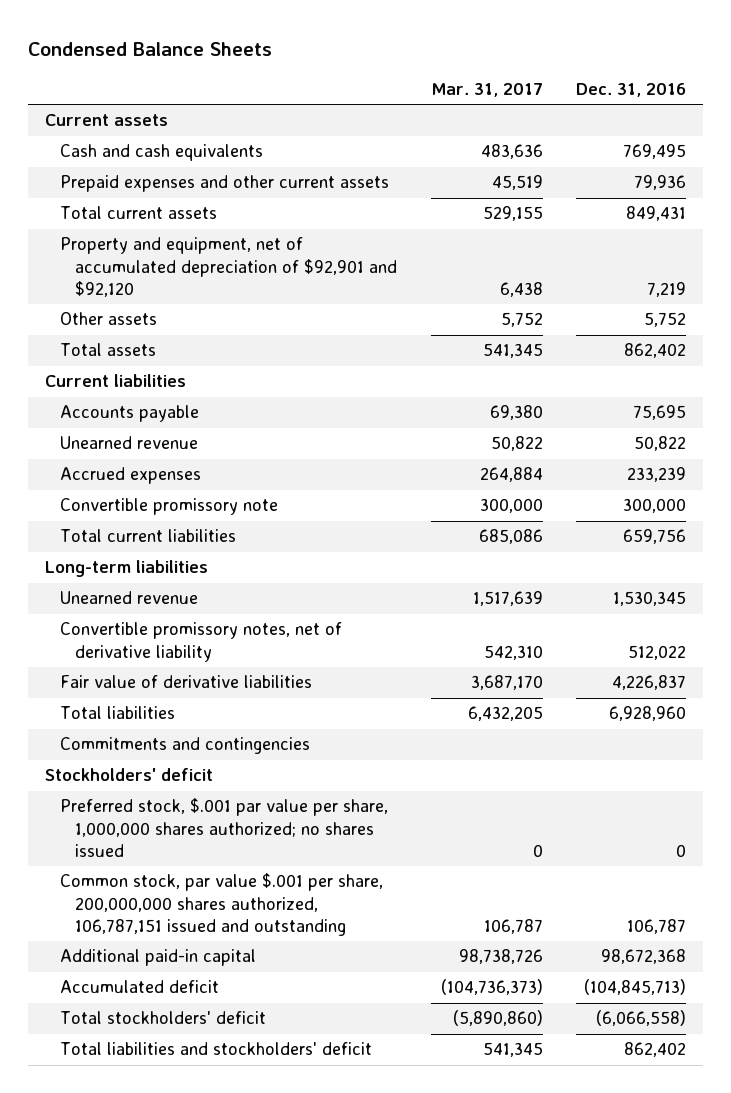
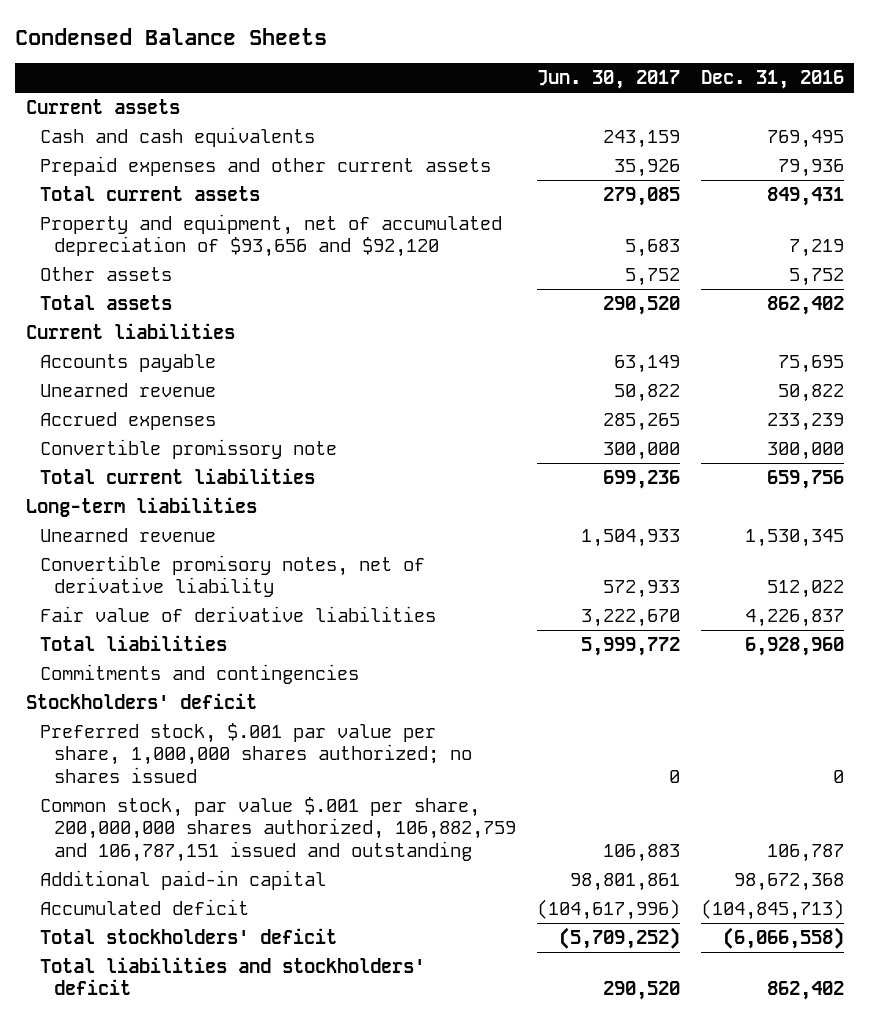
- | Mar. 31, 2017 | Dec. 31, 2016
+ | Jun. 30, 2017 | Dec. 31, 2016
- Property and equipment, net of accumulated depreciation of $92,901 and $92,120 | 6,438 | 7,219
+ Property and equipment, net of accumulated depreciation of $93,656 and $92,120 | 5,683 | 7,219
- Convertible promissory notes, net of derivative liability | 542,310 | 512,022
+ Convertible promisory notes, net of derivative liability | 572,933 | 512,022
- Common stock, par value $.001 per share, 200,000,000 shares authorized, 106,787,151 issued and outstanding | 106,787 | 106,787
+ Common stock, par value $.001 per share, 200,000,000 shares authorized, 106,882,759 and 106,787,151 issued and outstanding | 106,883 | 106,787

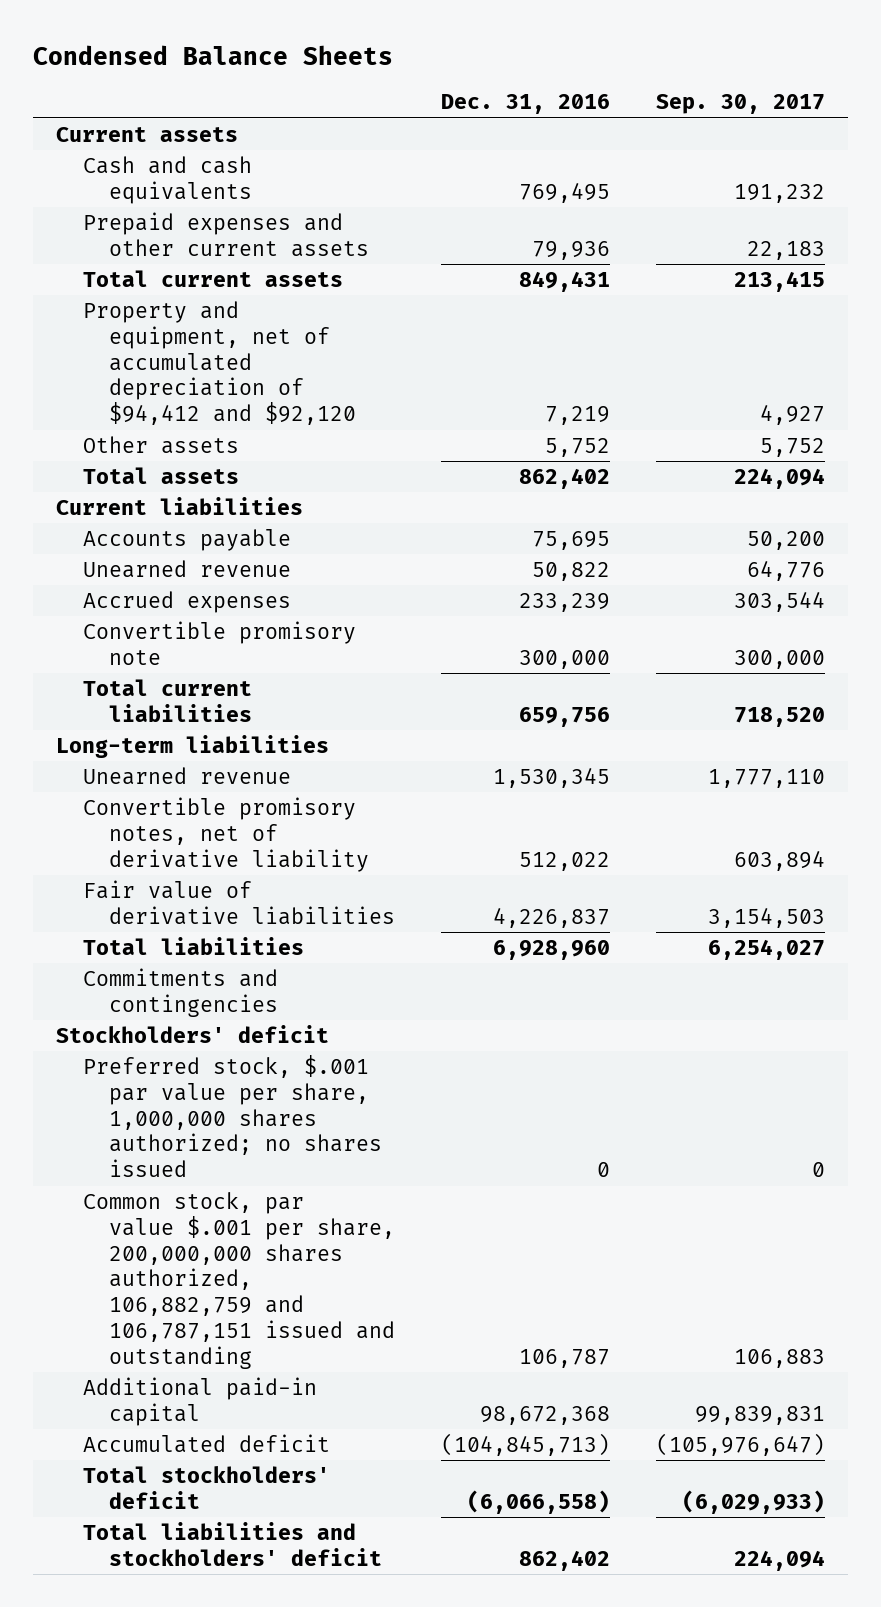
- | Jun. 30, 2017 | Dec. 31, 2016
+ | Dec. 31, 2016 | Sep. 30, 2017
- Property and equipment, net of accumulated depreciation of $93,656 and $92,120 | 5,683 | 7,219
+ Property and equipment, net of accumulated depreciation of $94,412 and $92,120 | 7,219 | 4,927
- Convertible promissory note | 300,000 | 300,000
+ Convertible promisory note | 300,000 | 300,000

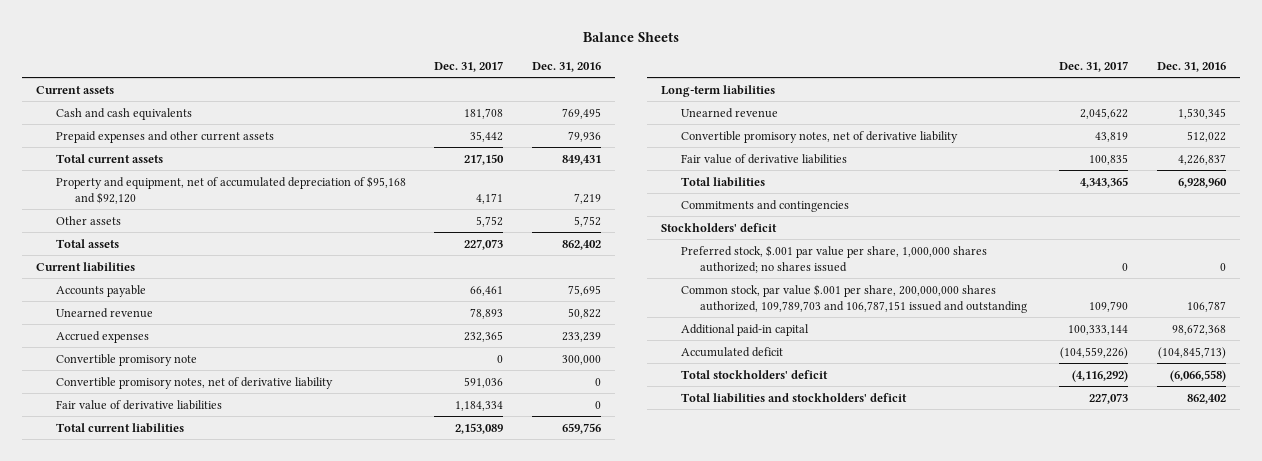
- Condensed Balance Sheets
+ Balance Sheets
- | Dec. 31, 2016 | Sep. 30, 2017
+ | Dec. 31, 2017 | Dec. 31, 2016
- Property and equipment, net of accumulated depreciation of $94,412 and $92,120 | 7,219 | 4,927
+ Property and equipment, net of accumulated depreciation of $95,168 and $92,120 | 4,171 | 7,219
+ Convertible promisory notes, net of derivative liability | 591,036 | 0
+ Fair value of derivative liabilities | 1,184,334 | 0
- Common stock, par value $.001 per share, 200,000,000 shares authorized, 106,882,759 and 106,787,151 issued and outstanding | 106,787 | 106,883
+ Common stock, par value $.001 per share, 200,000,000 shares authorized, 109,789,703 and 106,787,151 issued and outstanding | 109,790 | 106,787

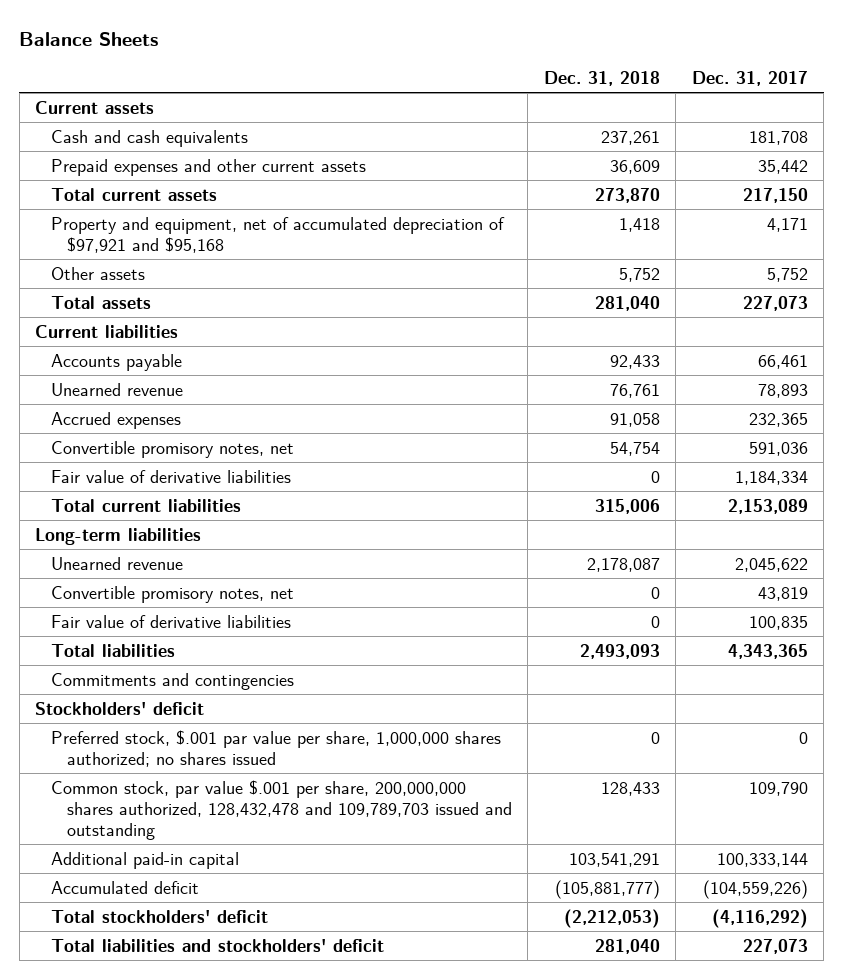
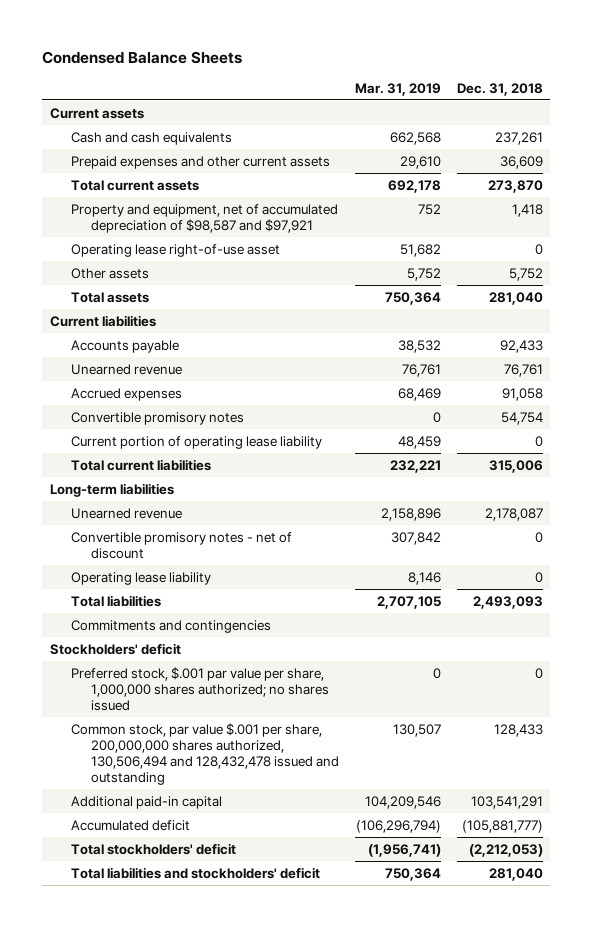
- Balance Sheets
+ Condensed Balance Sheets
- | Dec. 31, 2018 | Dec. 31, 2017
+ | Mar. 31, 2019 | Dec. 31, 2018
- Property and equipment, net of accumulated depreciation of $97,921 and $95,168 | 1,418 | 4,171
+ Property and equipment, net of accumulated depreciation of $98,587 and $97,921 | 752 | 1,418
+ Operating lease right-of-use asset | 51,682 | 0
- Convertible promisory notes, net | 54,754 | 591,036
- Fair value of derivative liabilities | 0 | 1,184,334
+ Convertible promisory notes | 0 | 54,754
+ Current portion of operating lease liability | 48,459 | 0
- Convertible promisory notes, net | 0 | 43,819
- Fair value of derivative liabilities | 0 | 100,835
+ Convertible promisory notes - net of discount | 307,842 | 0
+ Operating lease liability | 8,146 | 0
- Common stock, par value $.001 per share, 200,000,000 shares authorized, 128,432,478 and 109,789,703 issued and outstanding | 128,433 | 109,790
+ Common stock, par value $.001 per share, 200,000,000 shares authorized, 130,506,494 and 128,432,478 issued and outstanding | 130,507 | 128,433

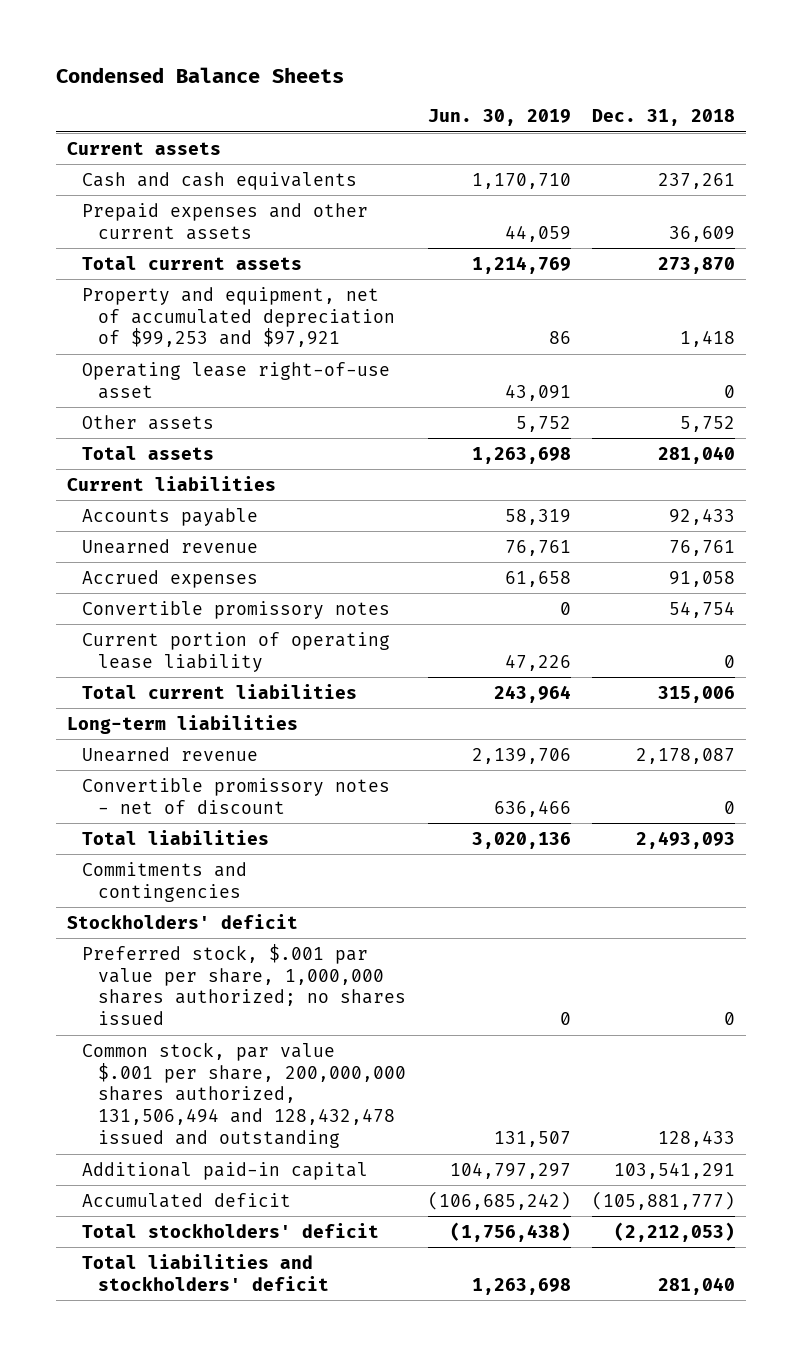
- | Mar. 31, 2019 | Dec. 31, 2018
+ | Jun. 30, 2019 | Dec. 31, 2018
- Property and equipment, net of accumulated depreciation of $98,587 and $97,921 | 752 | 1,418
+ Property and equipment, net of accumulated depreciation of $99,253 and $97,921 | 86 | 1,418
- Convertible promisory notes | 0 | 54,754
+ Convertible promissory notes | 0 | 54,754
- Convertible promisory notes - net of discount | 307,842 | 0
- Operating lease liability | 8,146 | 0
+ Convertible promissory notes - net of discount | 636,466 | 0
- Common stock, par value $.001 per share, 200,000,000 shares authorized, 130,506,494 and 128,432,478 issued and outstanding | 130,507 | 128,433
+ Common stock, par value $.001 per share, 200,000,000 shares authorized, 131,506,494 and 128,432,478 issued and outstanding | 131,507 | 128,433

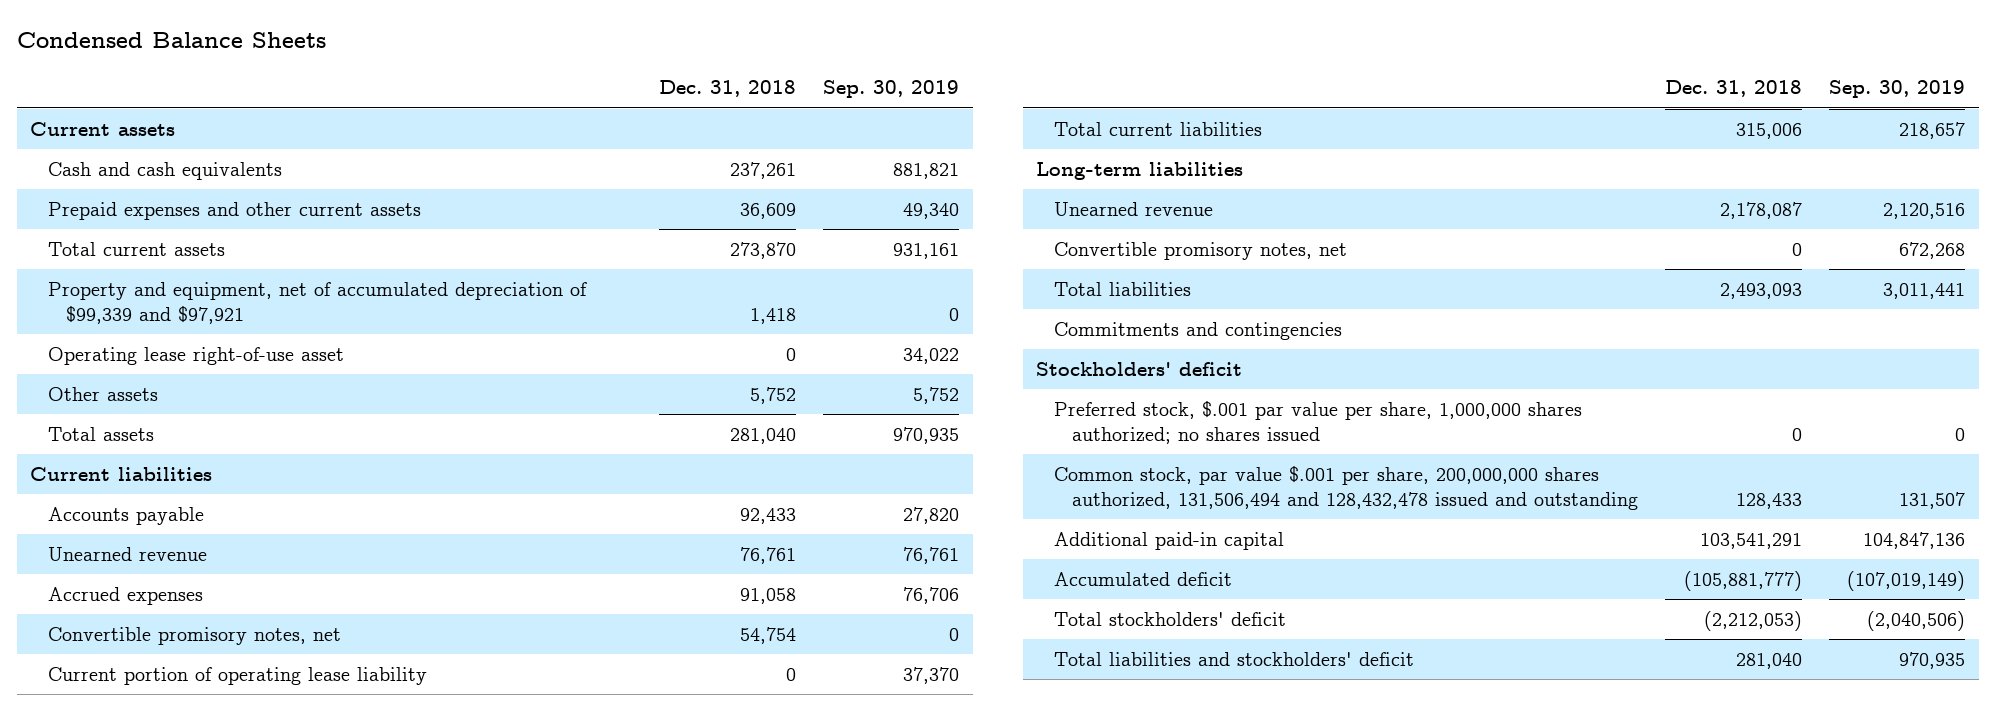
- | Jun. 30, 2019 | Dec. 31, 2018
+ | Dec. 31, 2018 | Sep. 30, 2019
- Property and equipment, net of accumulated depreciation of $99,253 and $97,921 | 86 | 1,418
+ Property and equipment, net of accumulated depreciation of $99,339 and $97,921 | 1,418 | 0
- Convertible promissory notes | 0 | 54,754
+ Convertible promisory notes, net | 54,754 | 0
- Convertible promissory notes - net of discount | 636,466 | 0
+ Convertible promisory notes, net | 0 | 672,268

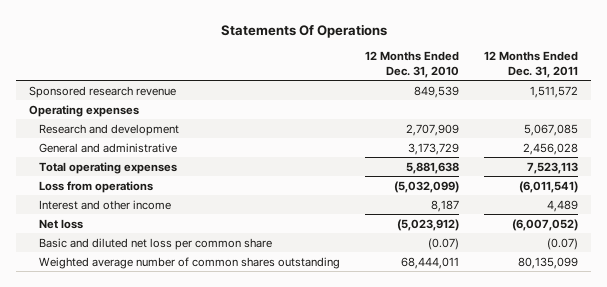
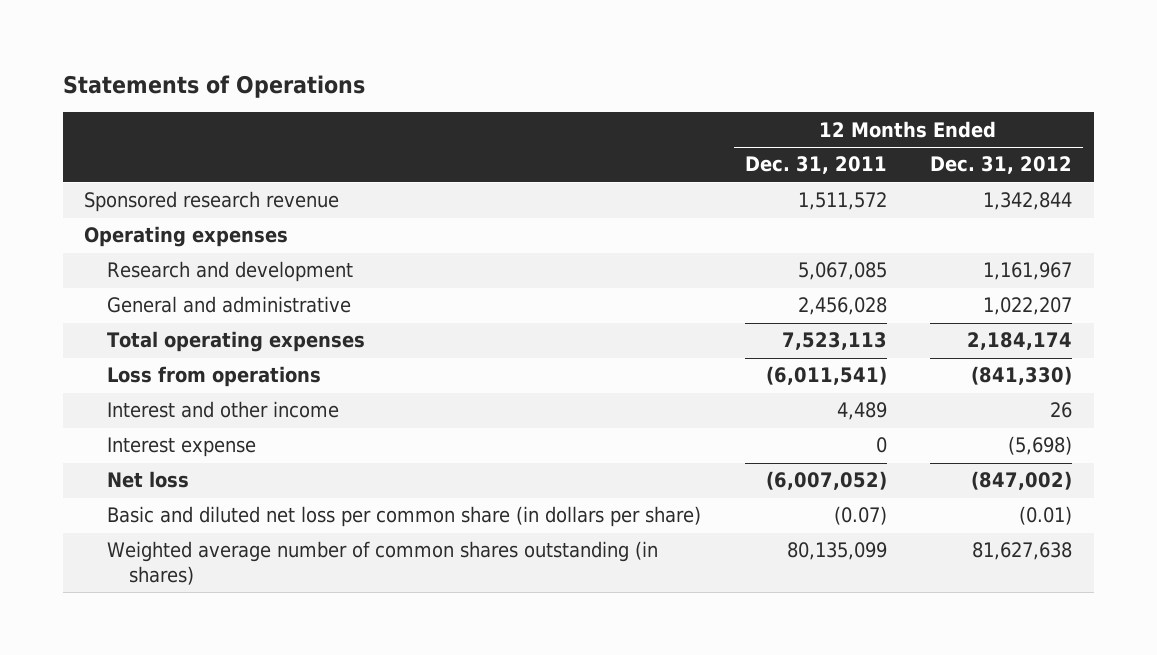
- Statements Of Operations
+ Statements of Operations
- | 12 Months Ended Dec. 31, 2010 | 12 Months Ended Dec. 31, 2011
+ | 12 Months Ended Dec. 31, 2011 | 12 Months Ended Dec. 31, 2012
+ Interest expense | 0 | (5,698)
- Basic and diluted net loss per common share | (0.07) | (0.07)
- Weighted average number of common shares outstanding | 68,444,011 | 80,135,099
+ Basic and diluted net loss per common share (in dollars per share) | (0.07) | (0.01)
+ Weighted average number of common shares outstanding (in shares) | 80,135,099 | 81,627,638

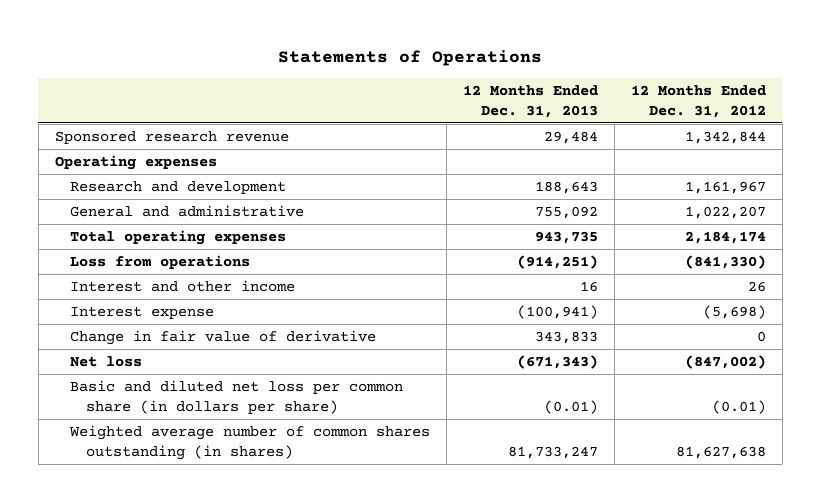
- | 12 Months Ended Dec. 31, 2011 | 12 Months Ended Dec. 31, 2012
+ | 12 Months Ended Dec. 31, 2013 | 12 Months Ended Dec. 31, 2012
+ Change in fair value of derivative | 343,833 | 0

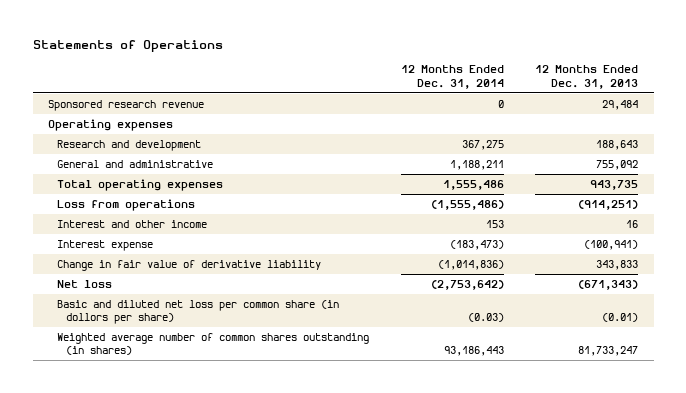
- | 12 Months Ended Dec. 31, 2013 | 12 Months Ended Dec. 31, 2012
+ | 12 Months Ended Dec. 31, 2014 | 12 Months Ended Dec. 31, 2013
- Change in fair value of derivative | 343,833 | 0
+ Change in fair value of derivative liability | (1,014,836) | 343,833
- Basic and diluted net loss per common share (in dollars per share) | (0.01) | (0.01)
+ Basic and diluted net loss per common share (in dollors per share) | (0.03) | (0.01)

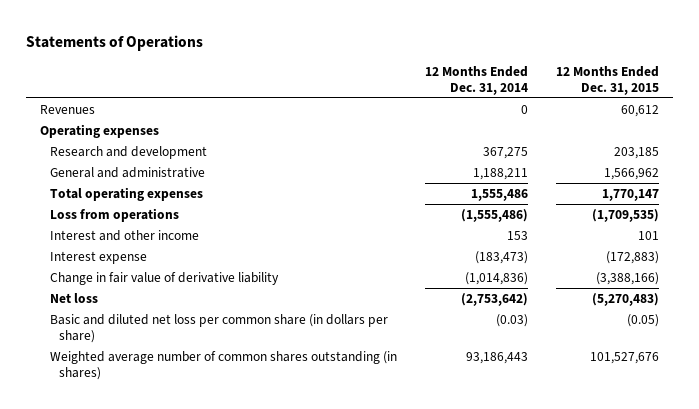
- | 12 Months Ended Dec. 31, 2014 | 12 Months Ended Dec. 31, 2013
+ | 12 Months Ended Dec. 31, 2014 | 12 Months Ended Dec. 31, 2015
- Sponsored research revenue | 0 | 29,484
+ Revenues | 0 | 60,612
- Basic and diluted net loss per common share (in dollors per share) | (0.03) | (0.01)
+ Basic and diluted net loss per common share (in dollars per share) | (0.03) | (0.05)

